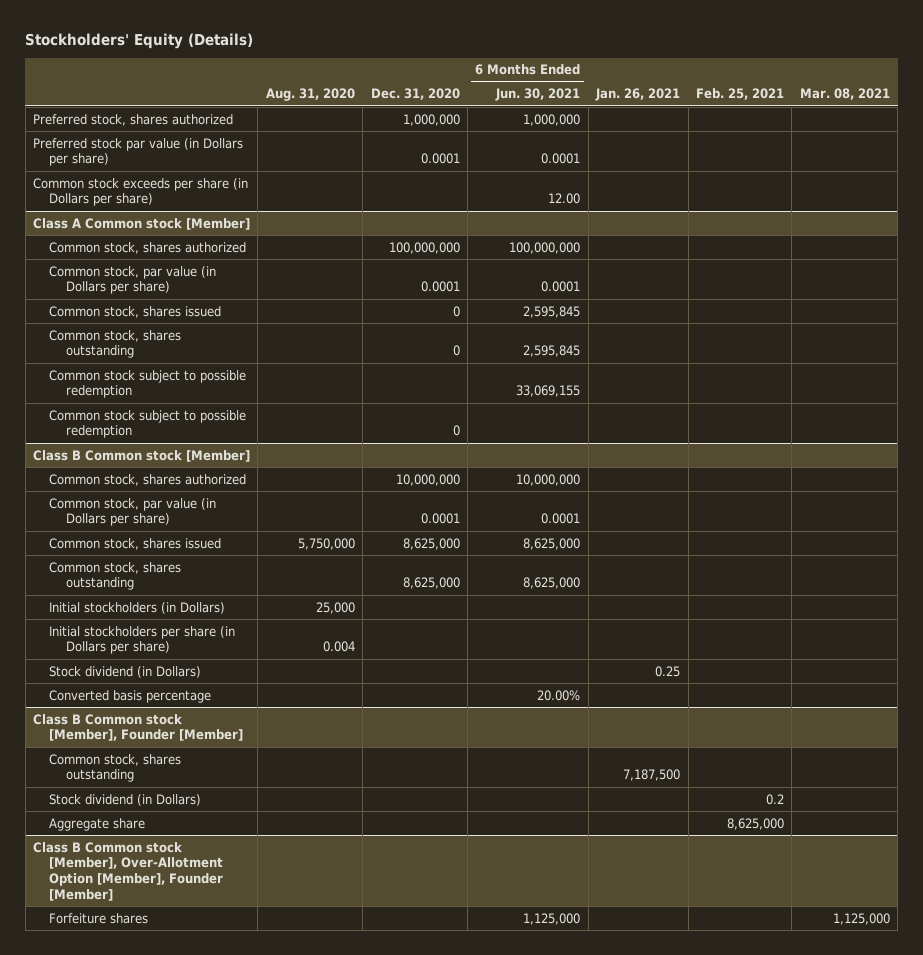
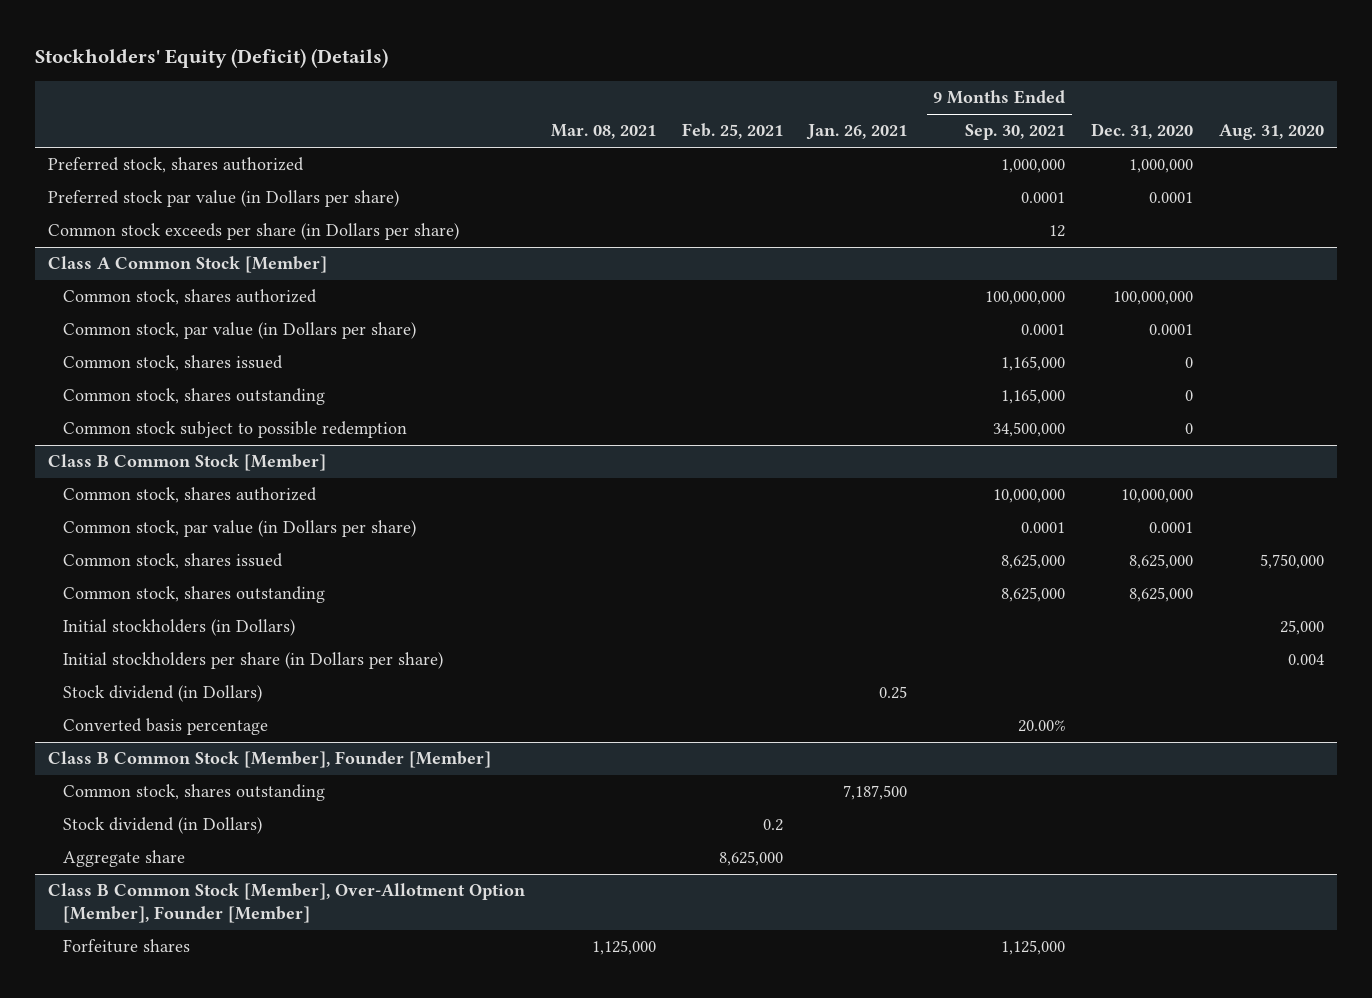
- Stockholders' Equity (Details)
+ Stockholders' Equity (Deficit) (Details)
- | Aug. 31, 2020 | Dec. 31, 2020 | 6 Months Ended Jun. 30, 2021 | Jan. 26, 2021 | Feb. 25, 2021 | Mar. 08, 2021
+ | Mar. 08, 2021 | Feb. 25, 2021 | Jan. 26, 2021 | 9 Months Ended Sep. 30, 2021 | Dec. 31, 2020 | Aug. 31, 2020
- Class A Common stock [Member]
+ Class A Common Stock [Member]
- Common stock subject to possible redemption | | | 33,069,155 | | |
- Class B Common stock [Member]
+ Class B Common Stock [Member]
- Class B Common stock [Member], Founder [Member]
+ Class B Common Stock [Member], Founder [Member]
- Class B Common stock [Member], Over-Allotment Option [Member], Founder [Member]
+ Class B Common Stock [Member], Over-Allotment Option [Member], Founder [Member]

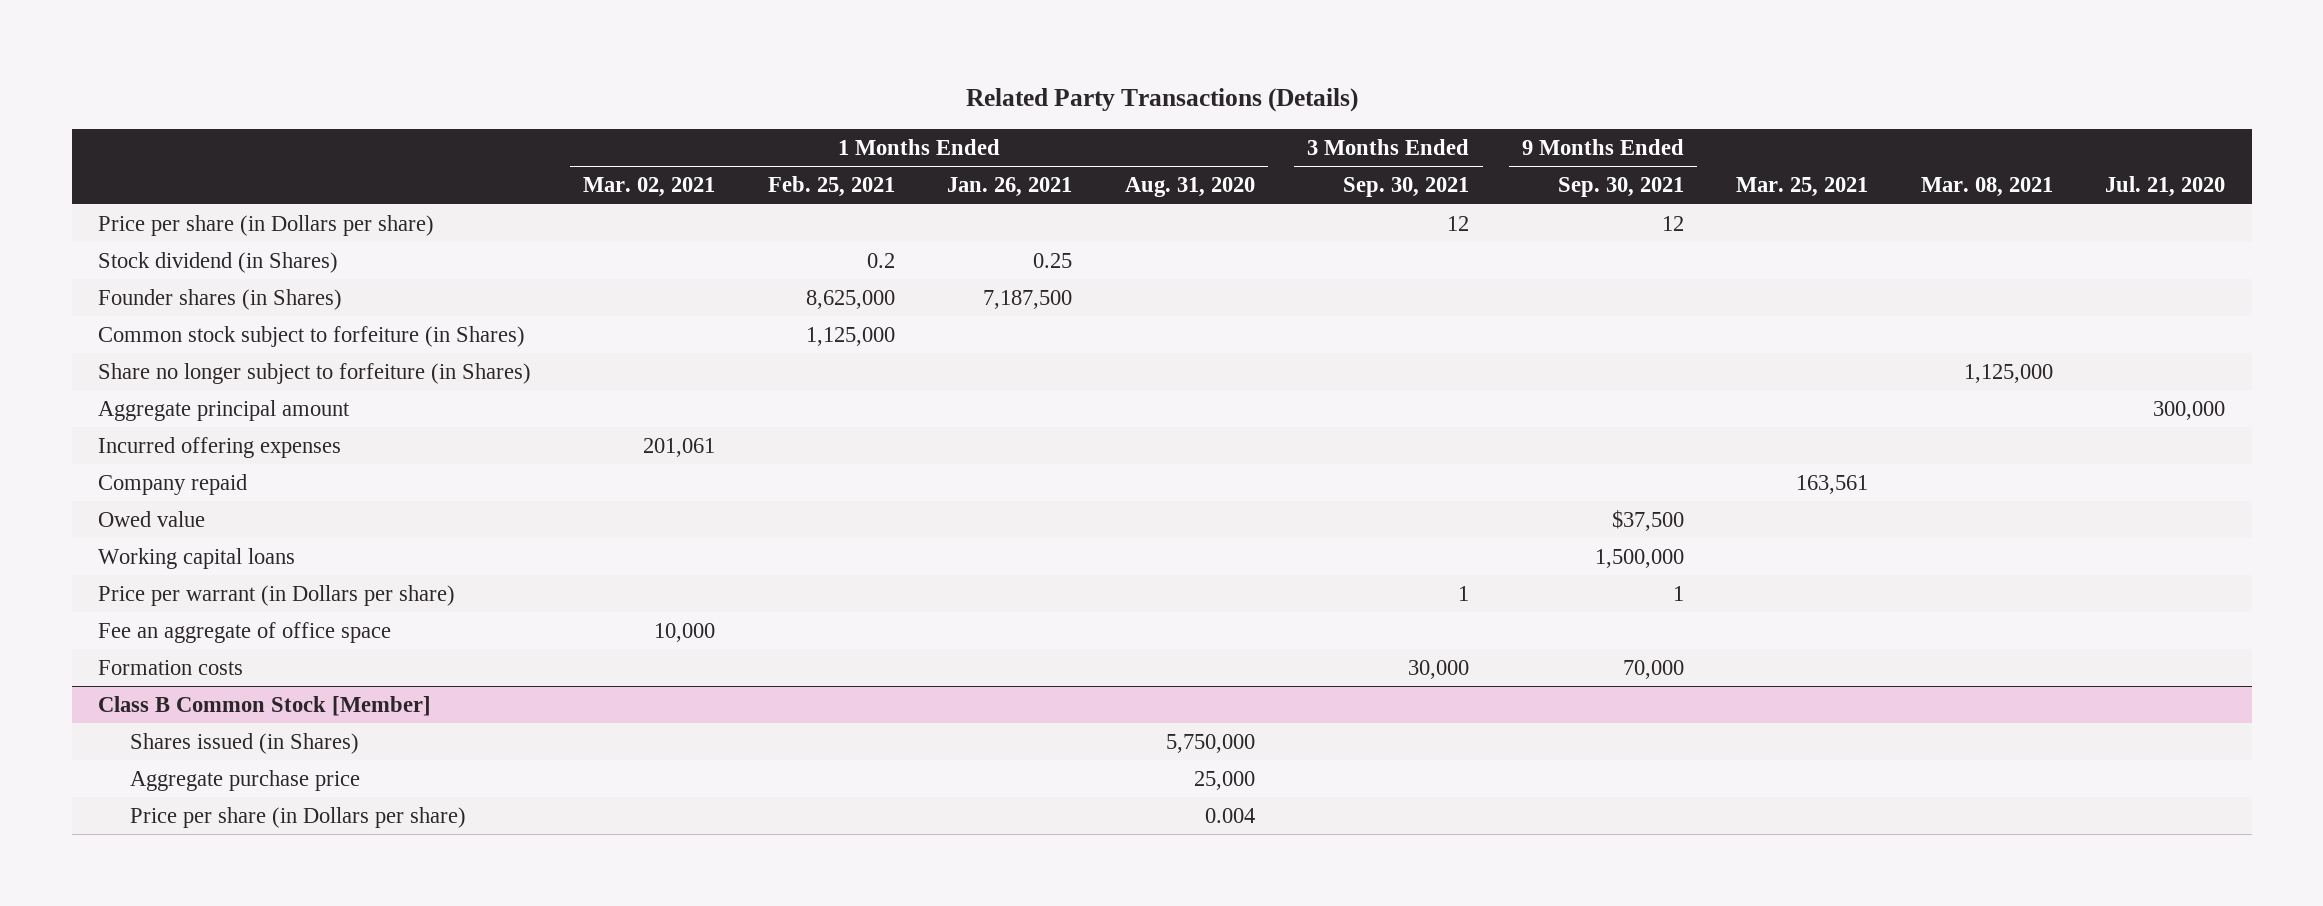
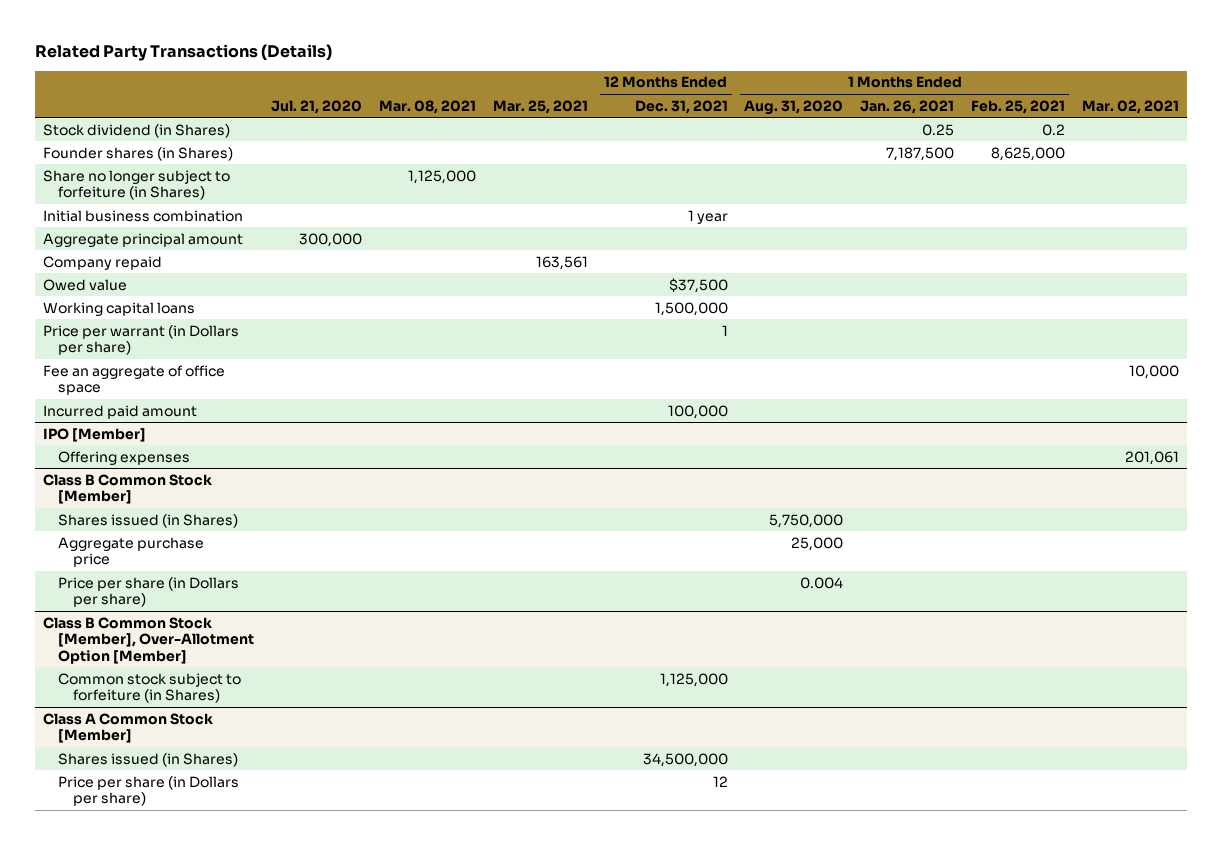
- | 1 Months Ended Mar. 02, 2021 | 1 Months Ended Feb. 25, 2021 | 1 Months Ended Jan. 26, 2021 | 1 Months Ended Aug. 31, 2020 | 3 Months Ended Sep. 30, 2021 | 9 Months Ended Sep. 30, 2021 | Mar. 25, 2021 | Mar. 08, 2021 | Jul. 21, 2020
+ | Jul. 21, 2020 | Mar. 08, 2021 | Mar. 25, 2021 | 12 Months Ended Dec. 31, 2021 | 1 Months Ended Aug. 31, 2020 | 1 Months Ended Jan. 26, 2021 | 1 Months Ended Feb. 25, 2021 | Mar. 02, 2021
- Price per share (in Dollars per share) | | | | | 12 | 12 | | |
- Common stock subject to forfeiture (in Shares) | | 1,125,000 | | | | | | |
+ Initial business combination | | | | 1 year | | | |
- Incurred offering expenses | 201,061 | | | | | | | |
- Formation costs | | | | | 30,000 | 70,000 | | |
+ Incurred paid amount | | | | 100,000 | | | |
+ IPO [Member]
+ Offering expenses | | | | | | | | 201,061
+ Class B Common Stock [Member], Over-Allotment Option [Member]
+ Common stock subject to forfeiture (in Shares) | | | | 1,125,000 | | | |
+ Class A Common Stock [Member]
+ Shares issued (in Shares) | | | | 34,500,000 | | | |
+ Price per share (in Dollars per share) | | | | 12 | | | |

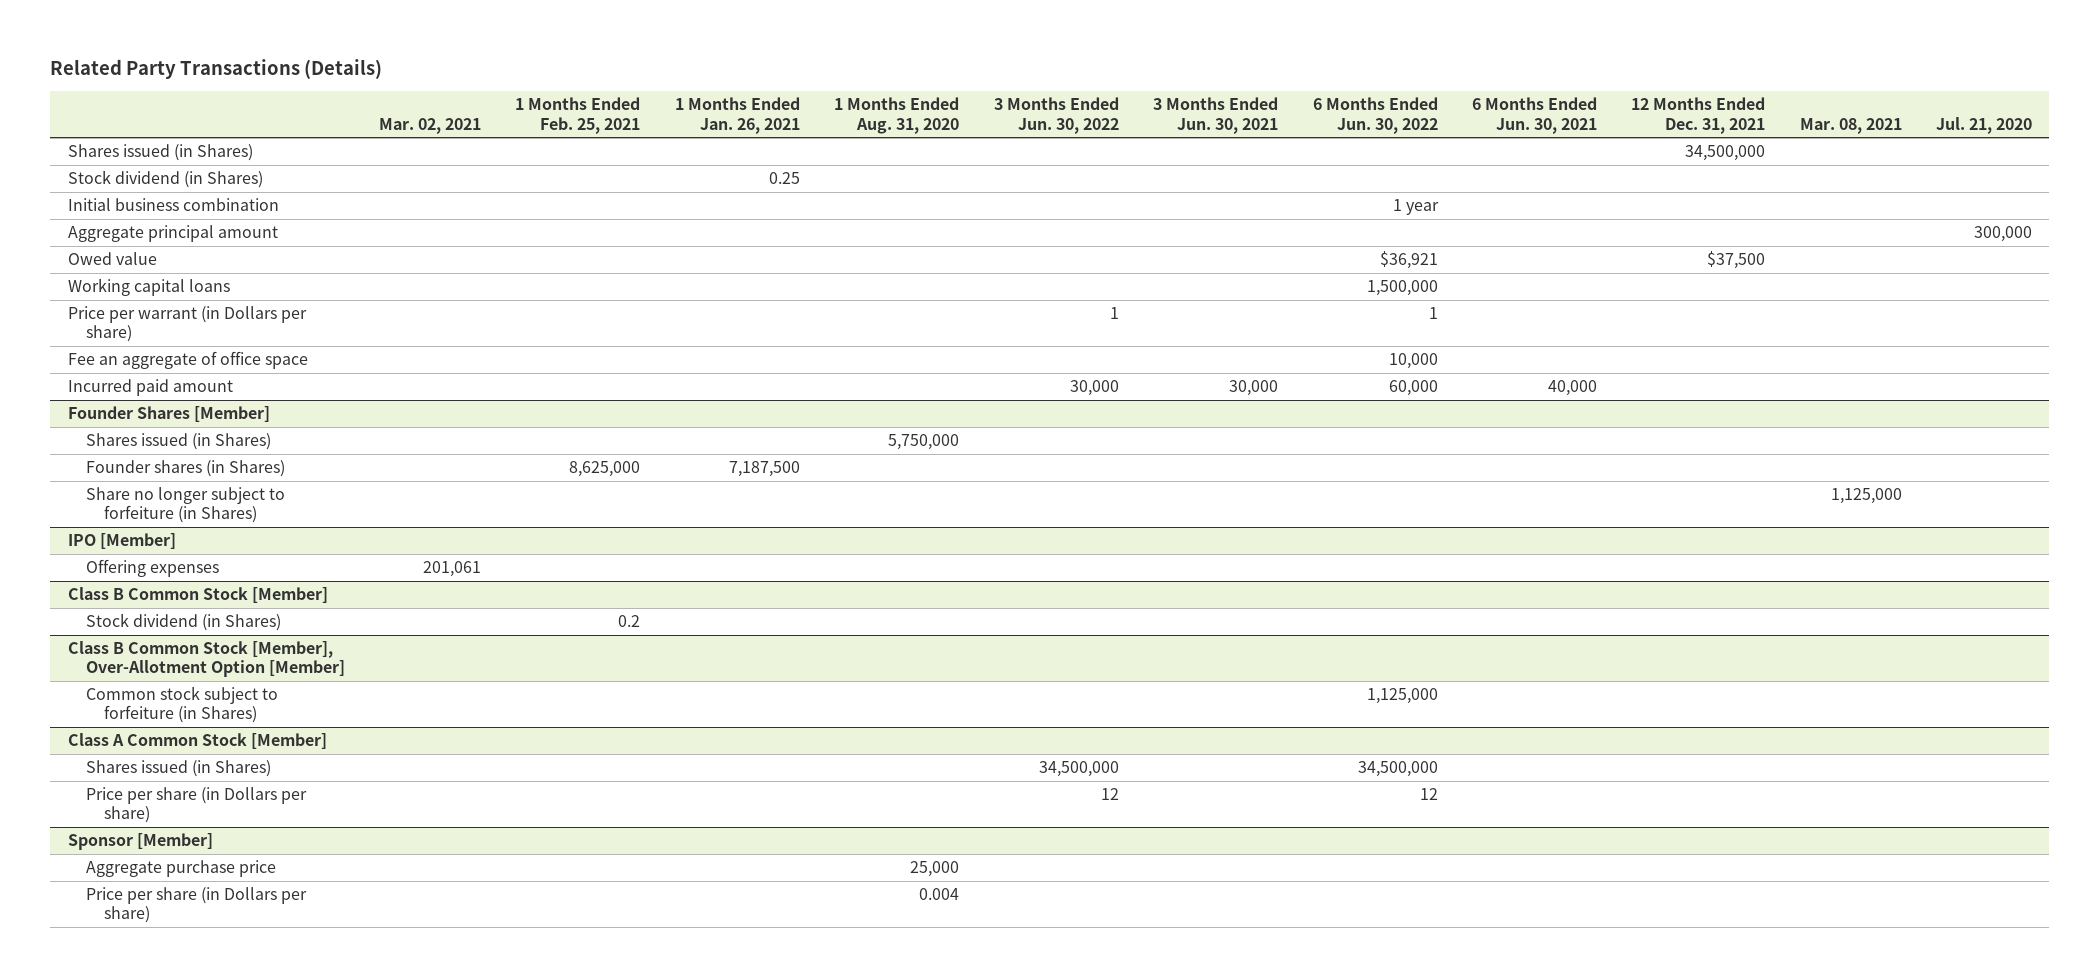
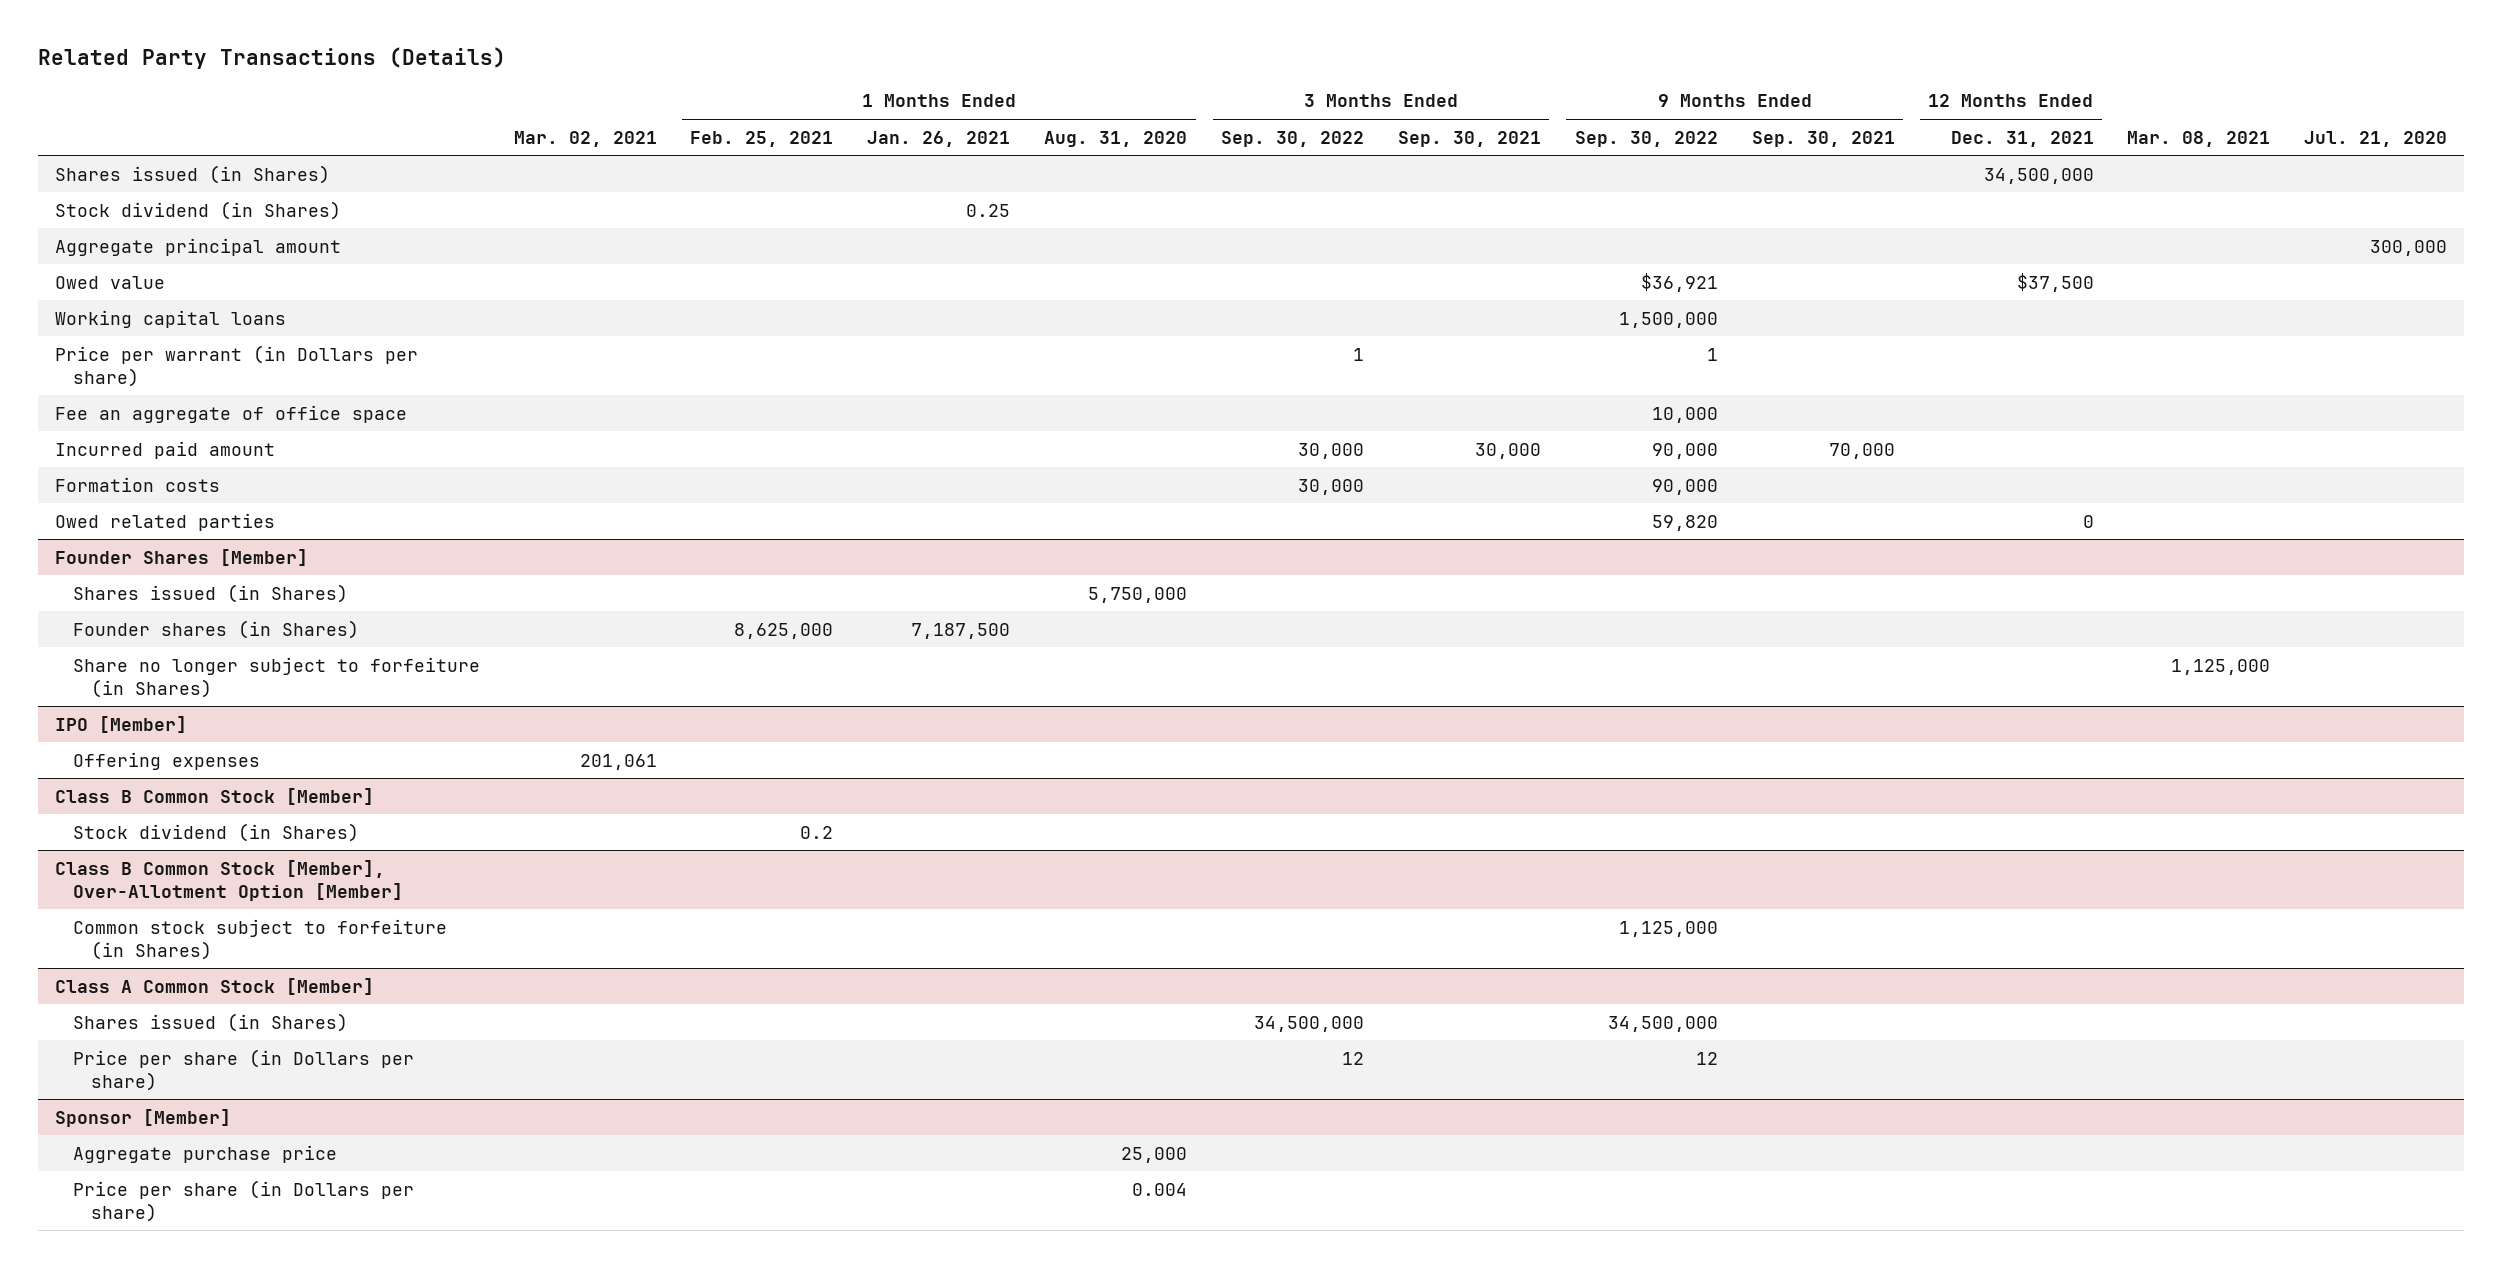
- | Mar. 02, 2021 | 1 Months Ended Feb. 25, 2021 | 1 Months Ended Jan. 26, 2021 | 1 Months Ended Aug. 31, 2020 | 3 Months Ended Jun. 30, 2022 | 3 Months Ended Jun. 30, 2021 | 6 Months Ended Jun. 30, 2022 | 6 Months Ended Jun. 30, 2021 | 12 Months Ended Dec. 31, 2021 | Mar. 08, 2021 | Jul. 21, 2020
+ | Mar. 02, 2021 | 1 Months Ended Feb. 25, 2021 | 1 Months Ended Jan. 26, 2021 | 1 Months Ended Aug. 31, 2020 | 3 Months Ended Sep. 30, 2022 | 3 Months Ended Sep. 30, 2021 | 9 Months Ended Sep. 30, 2022 | 9 Months Ended Sep. 30, 2021 | 12 Months Ended Dec. 31, 2021 | Mar. 08, 2021 | Jul. 21, 2020
- Initial business combination | | | | | | | 1 year | | | |
+ Formation costs | | | | | 30,000 | | 90,000 | | | |
+ Owed related parties | | | | | | | 59,820 | | 0 | |

